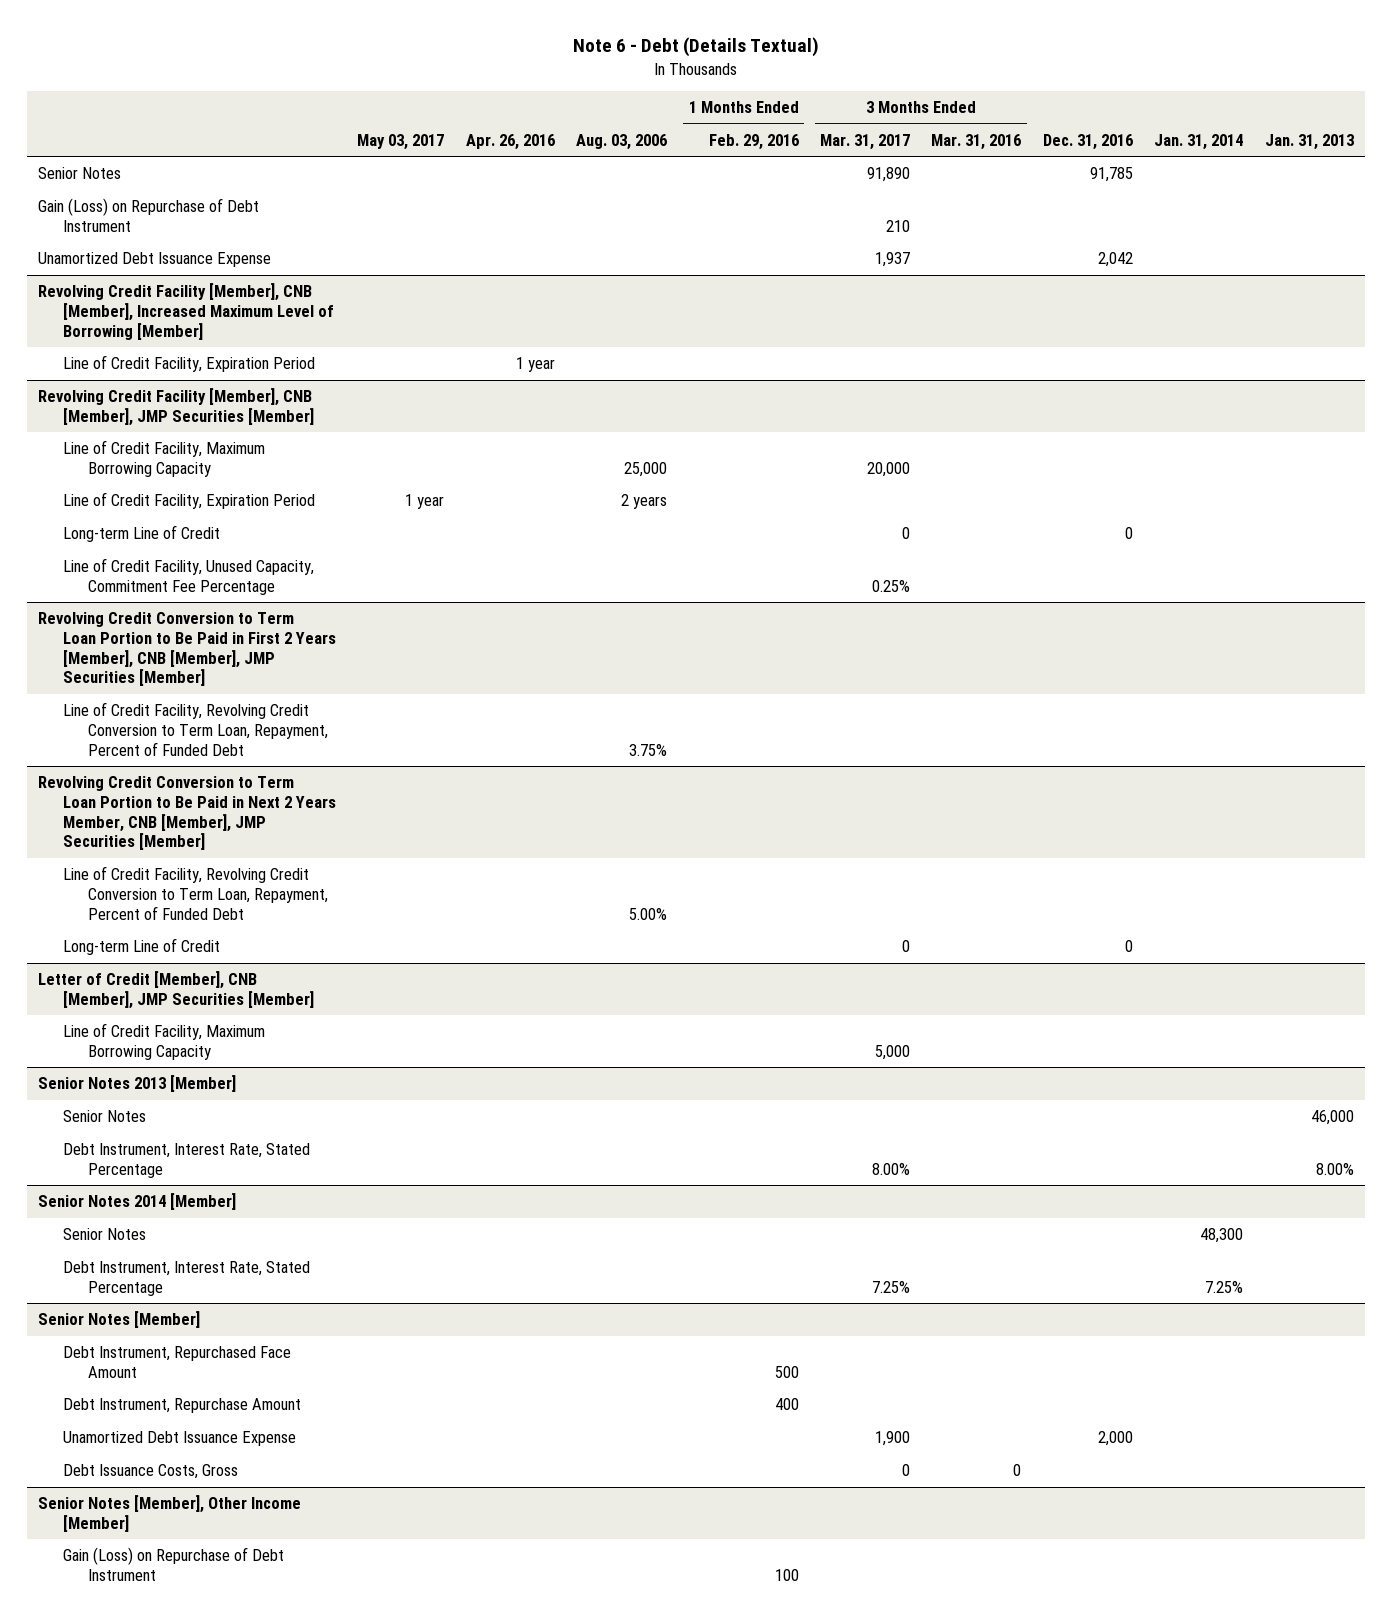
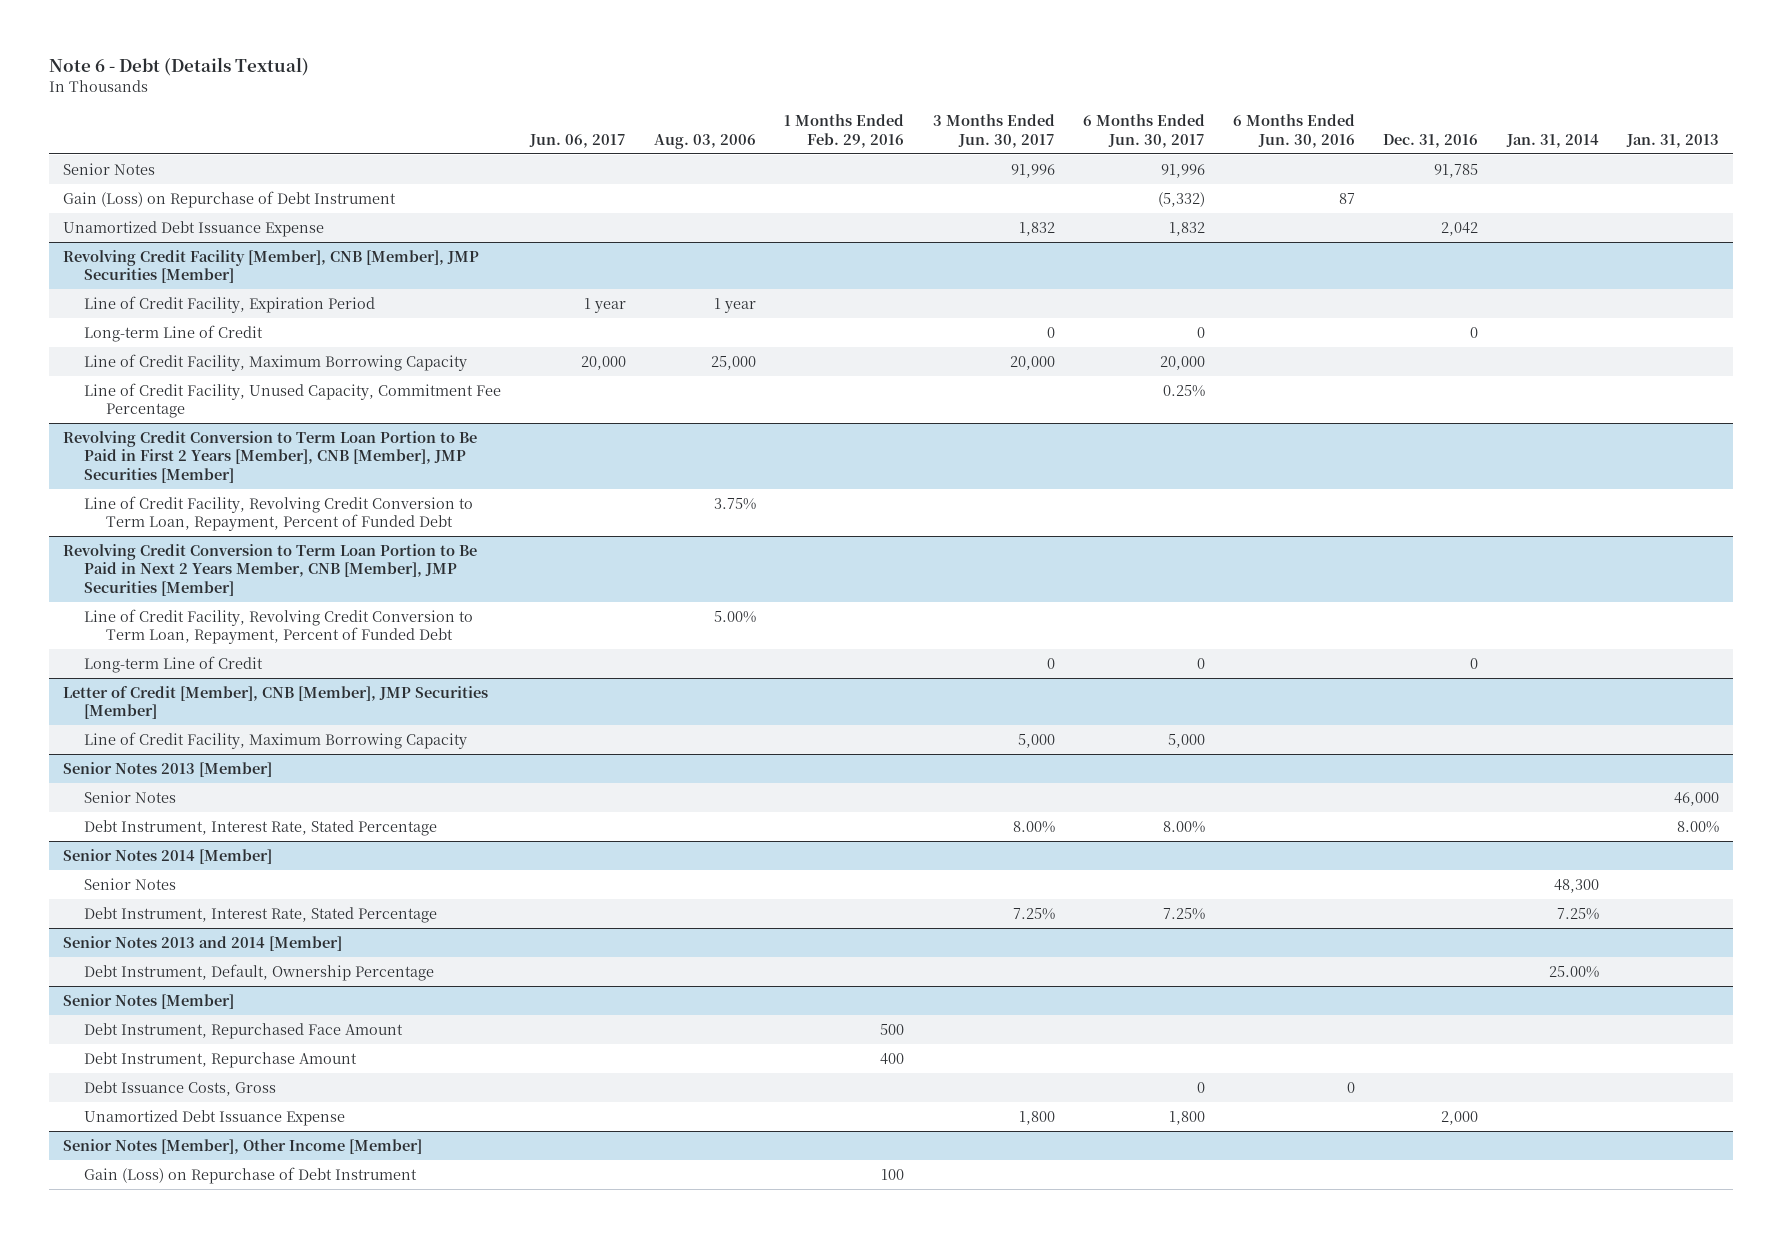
- | May 03, 2017 | Apr. 26, 2016 | Aug. 03, 2006 | 1 Months Ended Feb. 29, 2016 | 3 Months Ended Mar. 31, 2017 | 3 Months Ended Mar. 31, 2016 | Dec. 31, 2016 | Jan. 31, 2014 | Jan. 31, 2013
+ | Jun. 06, 2017 | Aug. 03, 2006 | 1 Months Ended Feb. 29, 2016 | 3 Months Ended Jun. 30, 2017 | 6 Months Ended Jun. 30, 2017 | 6 Months Ended Jun. 30, 2016 | Dec. 31, 2016 | Jan. 31, 2014 | Jan. 31, 2013
- Revolving Credit Facility [Member], CNB [Member], Increased Maximum Level of Borrowing [Member]
- Line of Credit Facility, Expiration Period | | 1 year | | | | | | |
@ Revolving Credit Facility [Member], CNB [Member], JMP Securities [Member]
- Line of Credit Facility, Expiration Period | 1 year | | 2 years | | | | | |
+ Line of Credit Facility, Expiration Period | 1 year | 1 year | | | | | | |
moved down: Line of Credit Facility, Maximum Borrowing Capacity | 20,000 | 25,000 | | 20,000 | 20,000 | | | |
+ Senior Notes 2013 and 2014 [Member]
+ Debt Instrument, Default, Ownership Percentage | | | | | | | | 25.00% |
@ Senior Notes [Member]
moved down: Unamortized Debt Issuance Expense | | | | 1,800 | 1,800 | | 2,000 | |

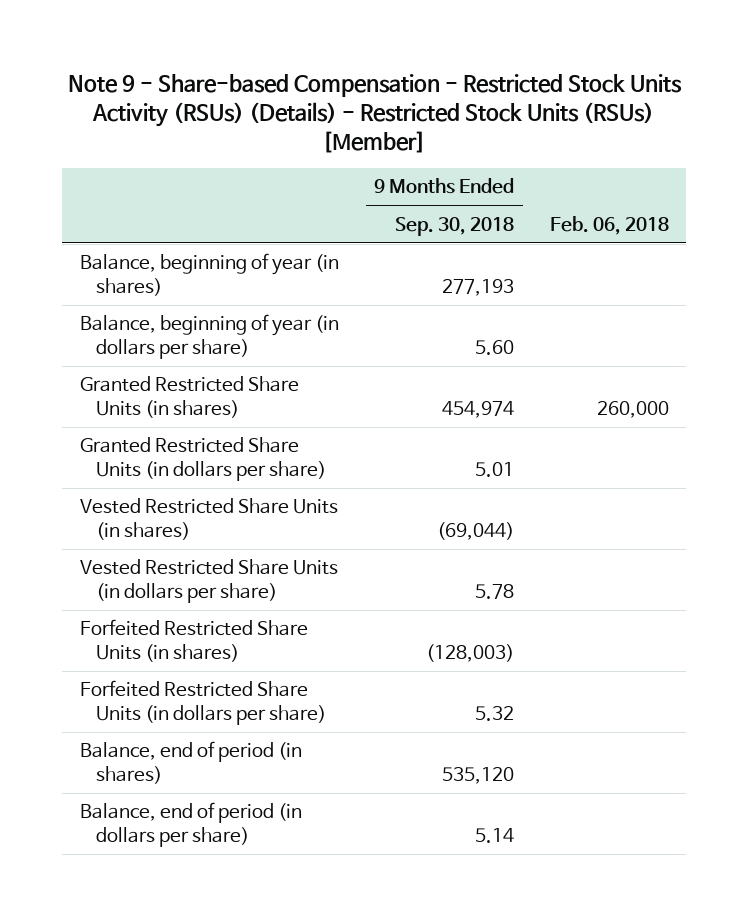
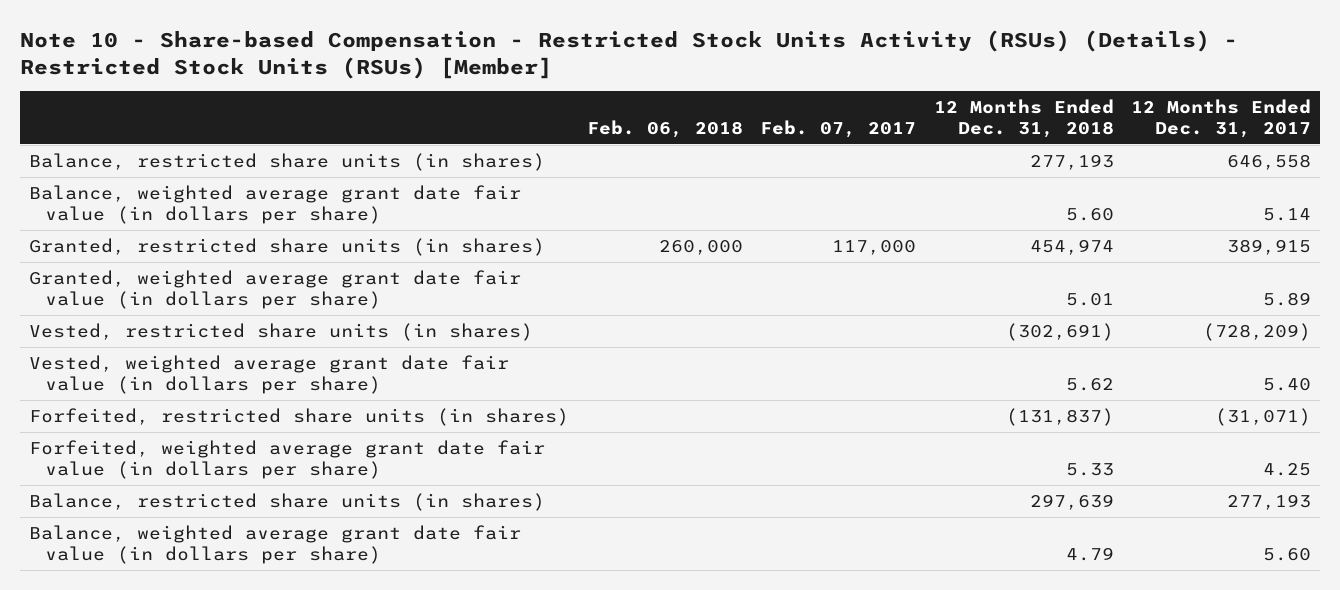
- Note 9 - Share-based Compensation - Restricted Stock Units Activity (RSUs) (Details) - Restricted Stock Units (RSUs) [Member]
+ Note 10 - Share-based Compensation - Restricted Stock Units Activity (RSUs) (Details) - Restricted Stock Units (RSUs) [Member]
- | 9 Months Ended Sep. 30, 2018 | Feb. 06, 2018
+ | Feb. 06, 2018 | Feb. 07, 2017 | 12 Months Ended Dec. 31, 2018 | 12 Months Ended Dec. 31, 2017
- Balance, beginning of year (in shares) | 277,193 |
- Balance, beginning of year (in dollars per share) | 5.60 |
- Granted Restricted Share Units (in shares) | 454,974 | 260,000
- Granted Restricted Share Units (in dollars per share) | 5.01 |
- Vested Restricted Share Units (in shares) | (69,044) |
- Vested Restricted Share Units (in dollars per share) | 5.78 |
- Forfeited Restricted Share Units (in shares) | (128,003) |
- Forfeited Restricted Share Units (in dollars per share) | 5.32 |
- Balance, end of period (in shares) | 535,120 |
- Balance, end of period (in dollars per share) | 5.14 |
+ Balance, restricted share units (in shares) | | | 277,193 | 646,558
+ Balance, weighted average grant date fair value (in dollars per share) | | | 5.60 | 5.14
+ Granted, restricted share units (in shares) | 260,000 | 117,000 | 454,974 | 389,915
+ Granted, weighted average grant date fair value (in dollars per share) | | | 5.01 | 5.89
+ Vested, restricted share units (in shares) | | | (302,691) | (728,209)
+ Vested, weighted average grant date fair value (in dollars per share) | | | 5.62 | 5.40
+ Forfeited, restricted share units (in shares) | | | (131,837) | (31,071)
+ Forfeited, weighted average grant date fair value (in dollars per share) | | | 5.33 | 4.25
+ Balance, restricted share units (in shares) | | | 297,639 | 277,193
+ Balance, weighted average grant date fair value (in dollars per share) | | | 4.79 | 5.60

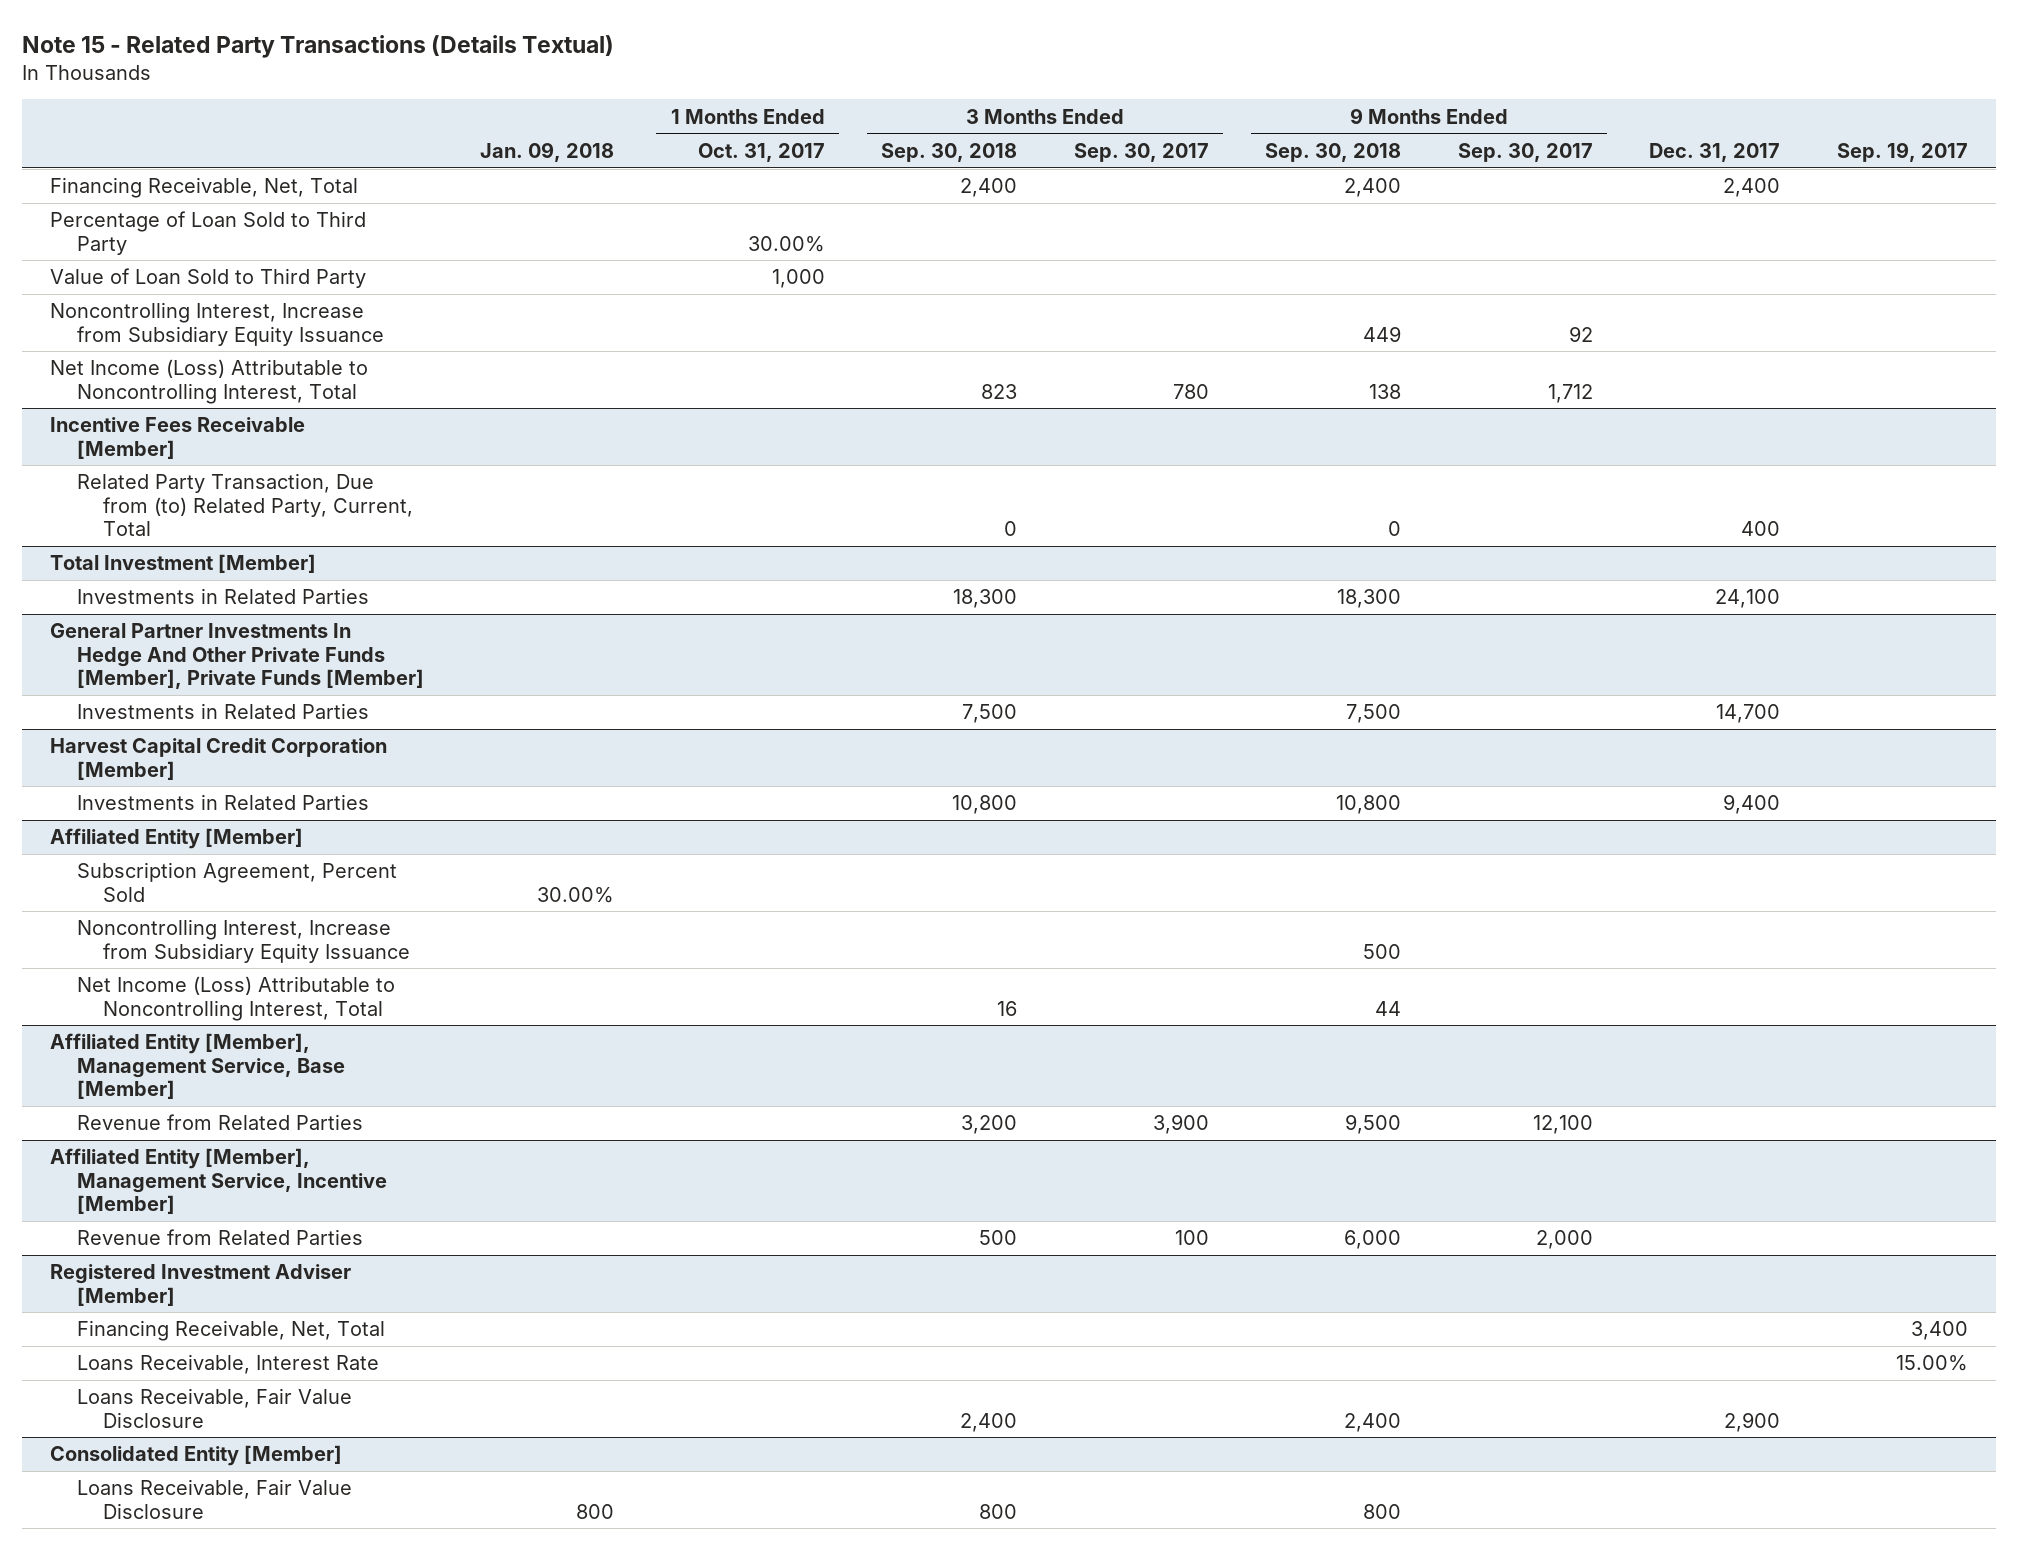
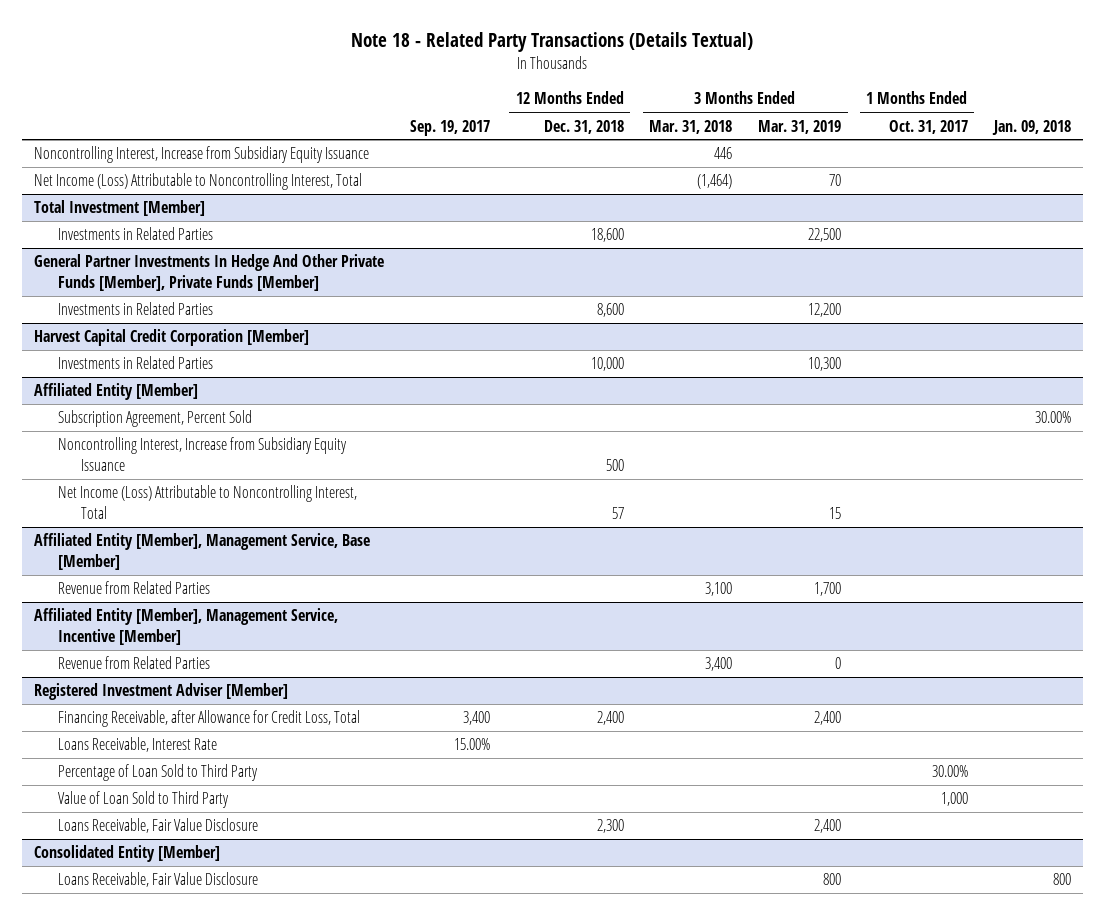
- Note 15 - Related Party Transactions (Details Textual)
+ Note 18 - Related Party Transactions (Details Textual)
- | Jan. 09, 2018 | 1 Months Ended Oct. 31, 2017 | 3 Months Ended Sep. 30, 2018 | 3 Months Ended Sep. 30, 2017 | 9 Months Ended Sep. 30, 2018 | 9 Months Ended Sep. 30, 2017 | Dec. 31, 2017 | Sep. 19, 2017
+ | Sep. 19, 2017 | 12 Months Ended Dec. 31, 2018 | 3 Months Ended Mar. 31, 2018 | 3 Months Ended Mar. 31, 2019 | 1 Months Ended Oct. 31, 2017 | Jan. 09, 2018
- Financing Receivable, Net, Total | | | 2,400 | | 2,400 | | 2,400 |
- Percentage of Loan Sold to Third Party | | 30.00% | | | | | |
- Value of Loan Sold to Third Party | | 1,000 | | | | | |
- Incentive Fees Receivable [Member]
- Related Party Transaction, Due from (to) Related Party, Current, Total | | | 0 | | 0 | | 400 |
@ Registered Investment Adviser [Member]
- Financing Receivable, Net, Total | | | | | | | | 3,400
+ Financing Receivable, after Allowance for Credit Loss, Total | 3,400 | 2,400 | | 2,400 | |
+ Percentage of Loan Sold to Third Party | | | | | 30.00% |
+ Value of Loan Sold to Third Party | | | | | 1,000 |

